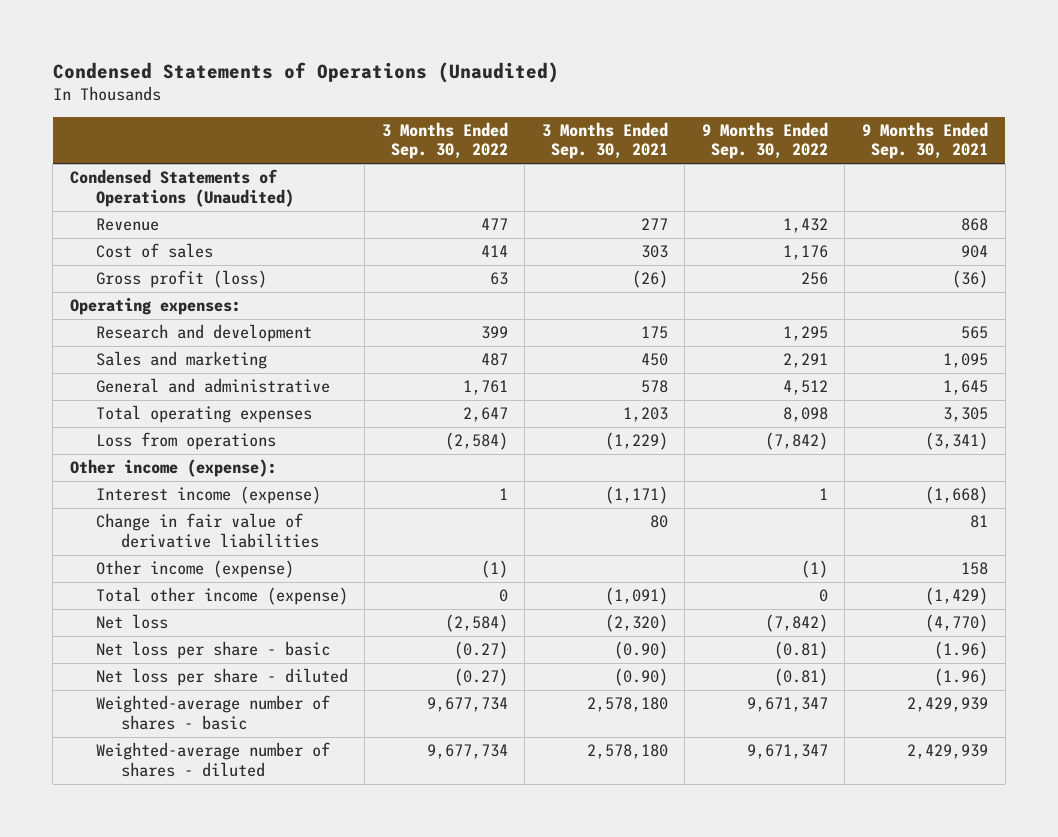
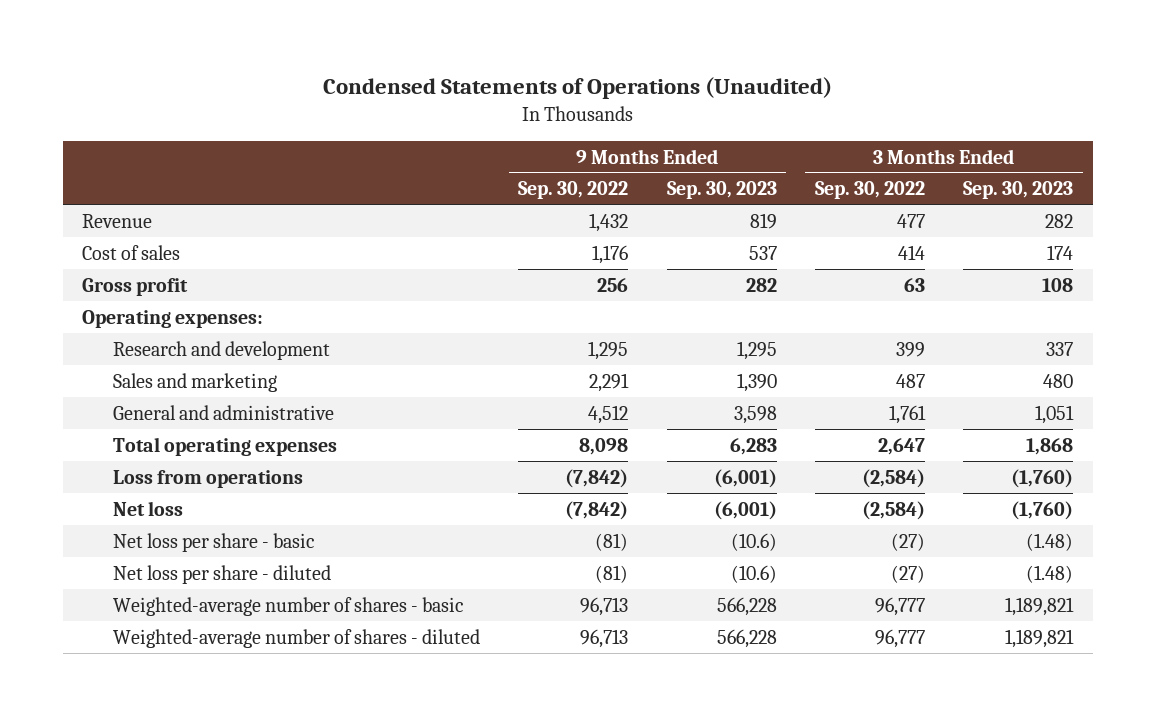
- | 3 Months Ended Sep. 30, 2022 | 3 Months Ended Sep. 30, 2021 | 9 Months Ended Sep. 30, 2022 | 9 Months Ended Sep. 30, 2021
+ | 9 Months Ended Sep. 30, 2022 | 9 Months Ended Sep. 30, 2023 | 3 Months Ended Sep. 30, 2022 | 3 Months Ended Sep. 30, 2023
- Condensed Statements of Operations (Unaudited)
- Gross profit (loss) | 63 | (26) | 256 | (36)
+ Gross profit | 256 | 282 | 63 | 108
- Other income (expense):
- Interest income (expense) | 1 | (1,171) | 1 | (1,668)
- Change in fair value of derivative liabilities | | 80 | | 81
- Other income (expense) | (1) | | (1) | 158
- Total other income (expense) | 0 | (1,091) | 0 | (1,429)
- Net loss per share - basic | (0.27) | (0.90) | (0.81) | (1.96)
- Net loss per share - diluted | (0.27) | (0.90) | (0.81) | (1.96)
- Weighted-average number of shares - basic | 9,677,734 | 2,578,180 | 9,671,347 | 2,429,939
- Weighted-average number of shares - diluted | 9,677,734 | 2,578,180 | 9,671,347 | 2,429,939
+ Net loss per share - basic | (81) | (10.6) | (27) | (1.48)
+ Net loss per share - diluted | (81) | (10.6) | (27) | (1.48)
+ Weighted-average number of shares - basic | 96,713 | 566,228 | 96,777 | 1,189,821
+ Weighted-average number of shares - diluted | 96,713 | 566,228 | 96,777 | 1,189,821

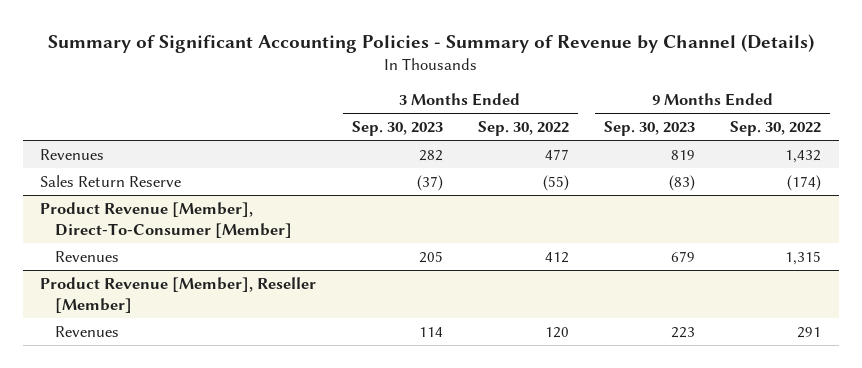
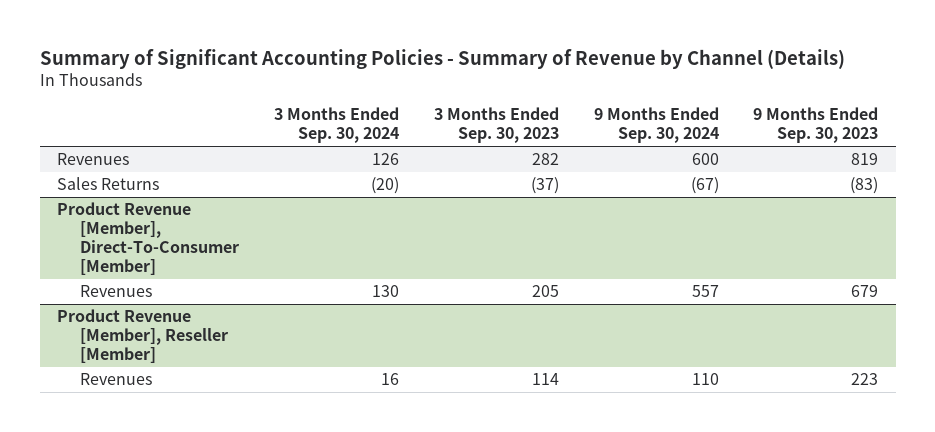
- | 3 Months Ended Sep. 30, 2023 | 3 Months Ended Sep. 30, 2022 | 9 Months Ended Sep. 30, 2023 | 9 Months Ended Sep. 30, 2022
+ | 3 Months Ended Sep. 30, 2024 | 3 Months Ended Sep. 30, 2023 | 9 Months Ended Sep. 30, 2024 | 9 Months Ended Sep. 30, 2023
- Sales Return Reserve | (37) | (55) | (83) | (174)
+ Sales Returns | (20) | (37) | (67) | (83)

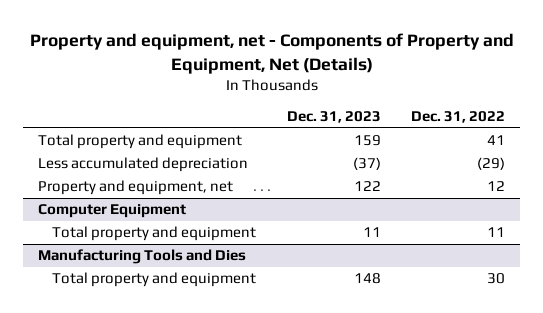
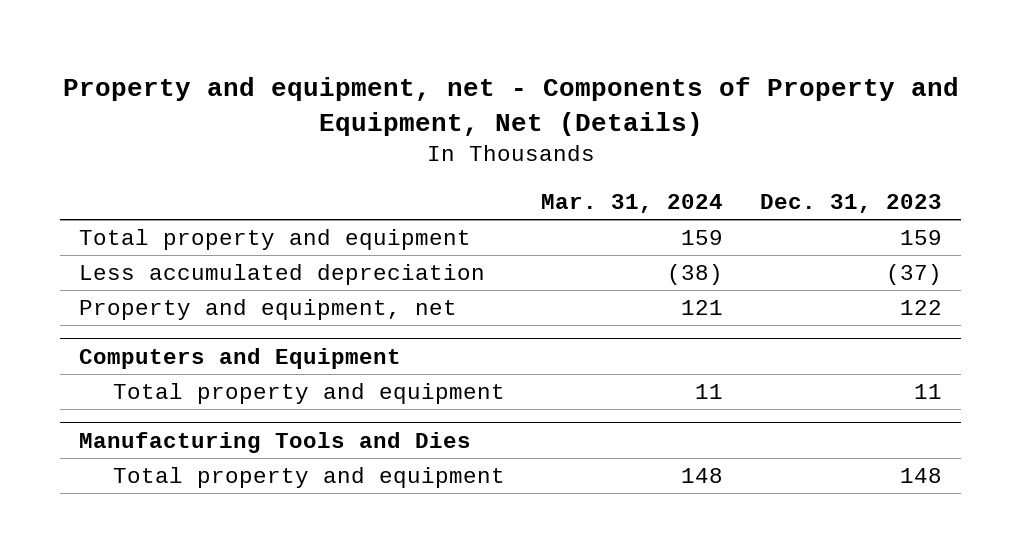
- | Dec. 31, 2023 | Dec. 31, 2022
+ | Mar. 31, 2024 | Dec. 31, 2023
- Computer Equipment
+ Computers and Equipment

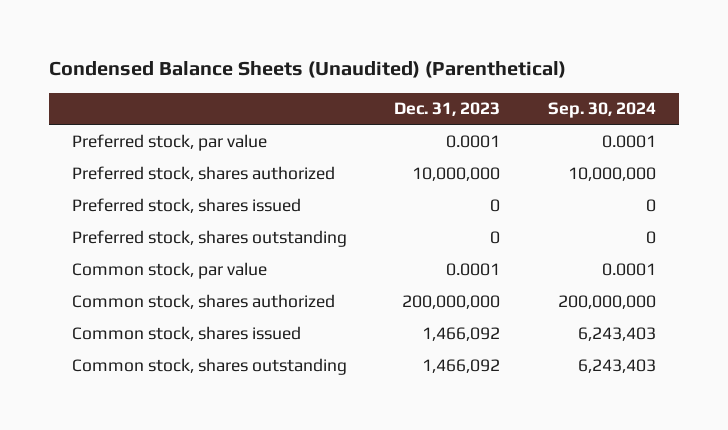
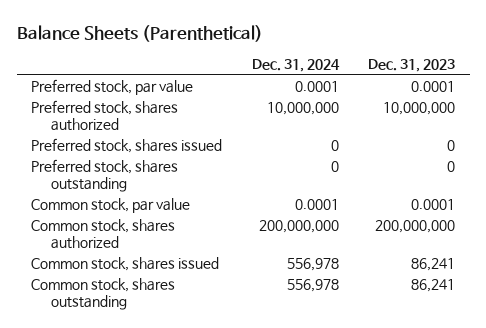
- Condensed Balance Sheets (Unaudited) (Parenthetical)
+ Balance Sheets (Parenthetical)
- | Dec. 31, 2023 | Sep. 30, 2024
+ | Dec. 31, 2024 | Dec. 31, 2023
- Common stock, shares issued | 1,466,092 | 6,243,403
- Common stock, shares outstanding | 1,466,092 | 6,243,403
+ Common stock, shares issued | 556,978 | 86,241
+ Common stock, shares outstanding | 556,978 | 86,241

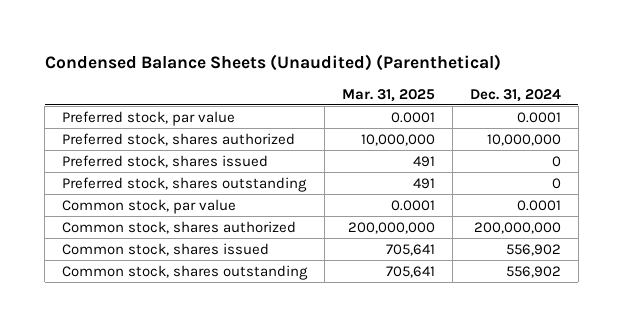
- Balance Sheets (Parenthetical)
+ Condensed Balance Sheets (Unaudited) (Parenthetical)
- | Dec. 31, 2024 | Dec. 31, 2023
+ | Mar. 31, 2025 | Dec. 31, 2024
- Common stock, shares issued | 556,978 | 86,241
- Common stock, shares outstanding | 556,978 | 86,241
+ Common stock, shares issued | 705,641 | 556,902
+ Common stock, shares outstanding | 705,641 | 556,902

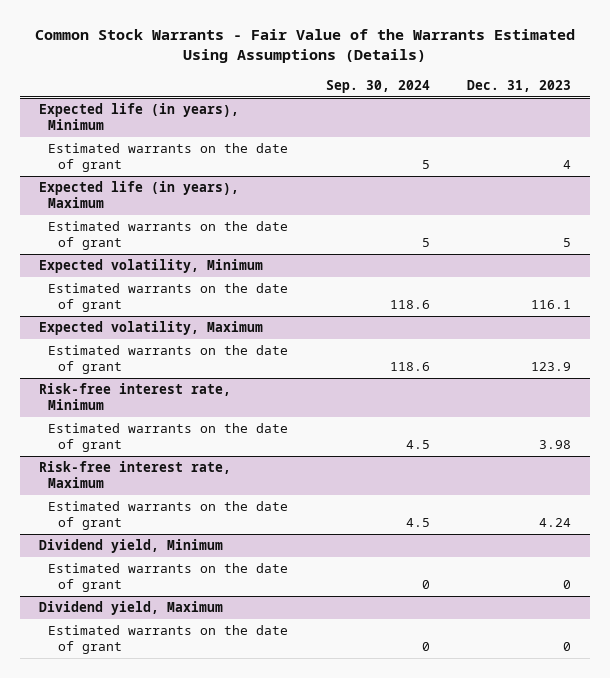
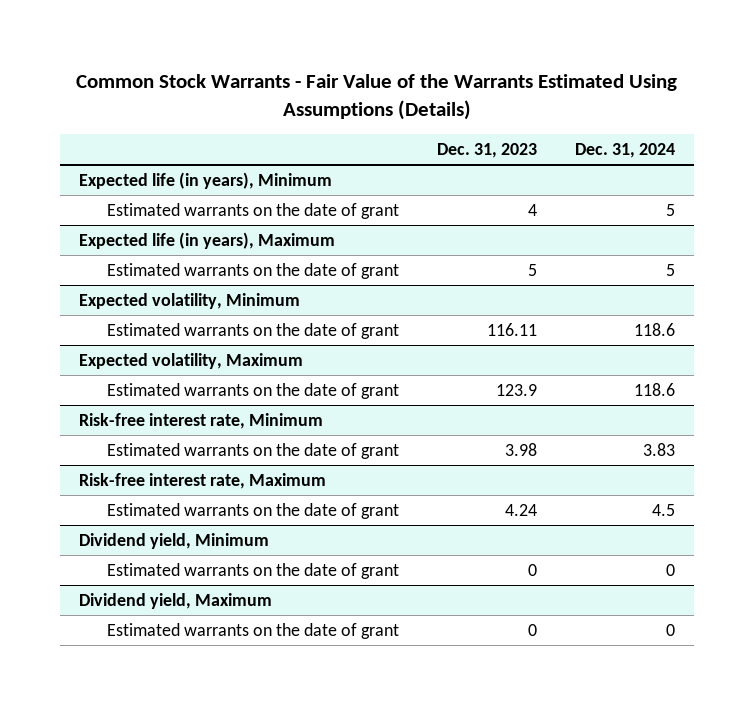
- | Sep. 30, 2024 | Dec. 31, 2023
+ | Dec. 31, 2023 | Dec. 31, 2024
@ Expected volatility, Minimum
- Estimated warrants on the date of grant | 118.6 | 116.1
+ Estimated warrants on the date of grant | 116.11 | 118.6

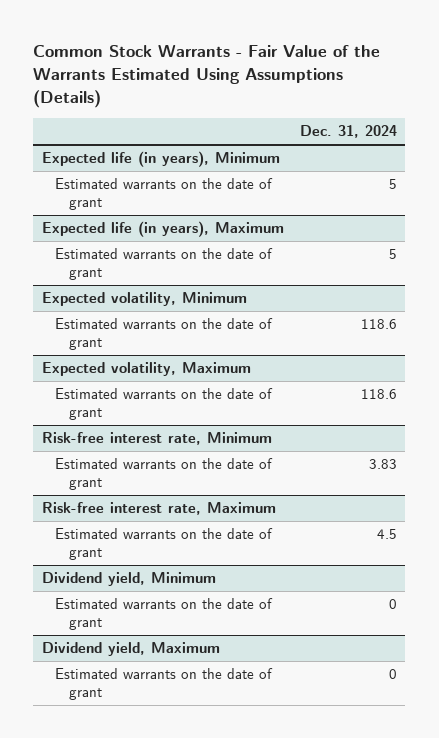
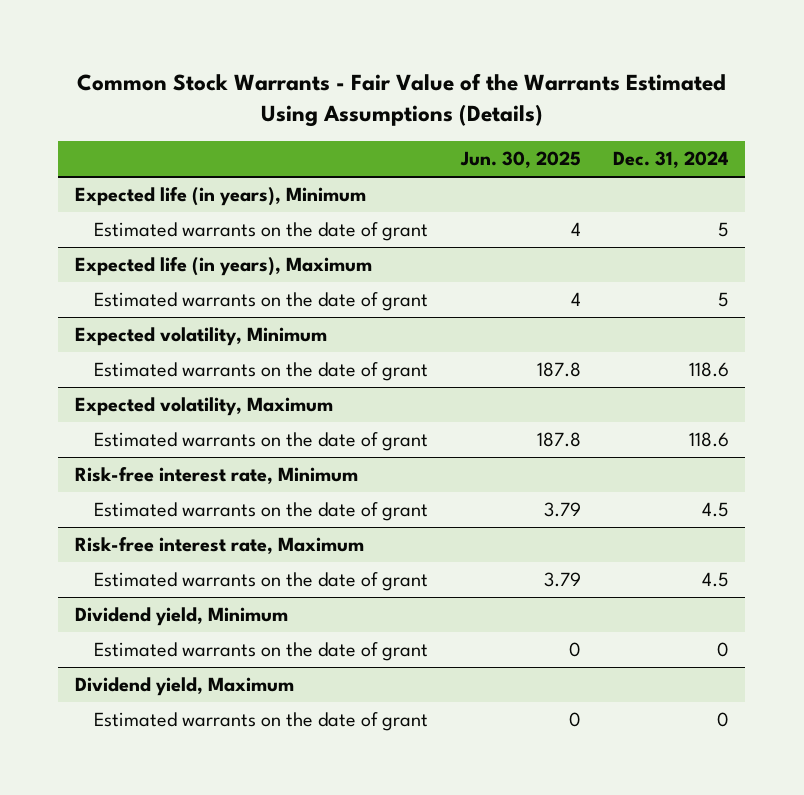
- | Dec. 31, 2024
+ | Jun. 30, 2025 | Dec. 31, 2024
@ Risk-free interest rate, Minimum
- Estimated warrants on the date of grant | 3.83
+ Estimated warrants on the date of grant | 3.79 | 4.5

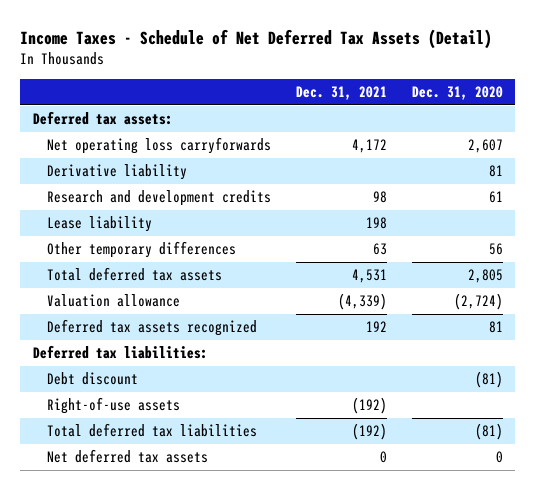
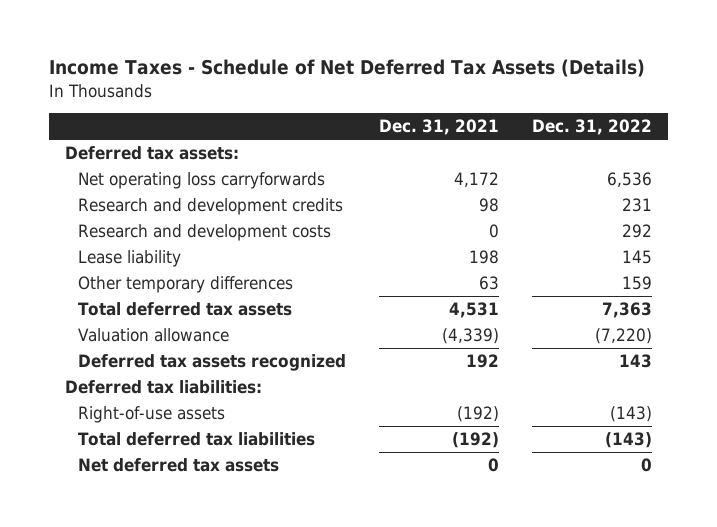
- Income Taxes - Schedule of Net Deferred Tax Assets (Detail)
+ Income Taxes - Schedule of Net Deferred Tax Assets (Details)
- | Dec. 31, 2021 | Dec. 31, 2020
+ | Dec. 31, 2021 | Dec. 31, 2022
- Derivative liability | | 81
+ Research and development costs | 0 | 292
- Debt discount | | (81)

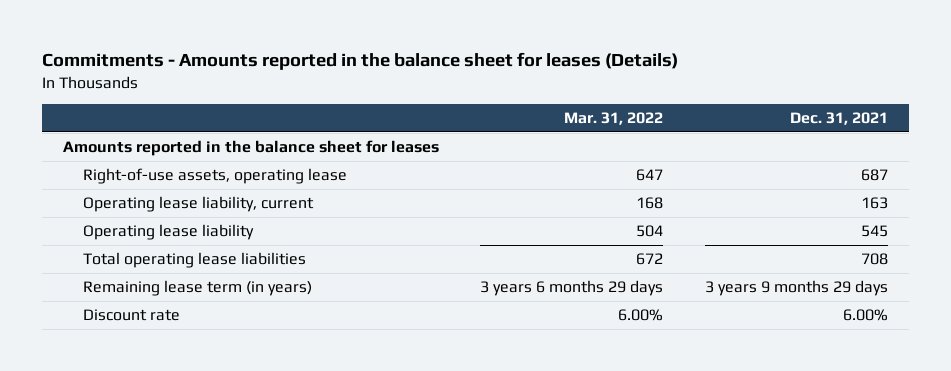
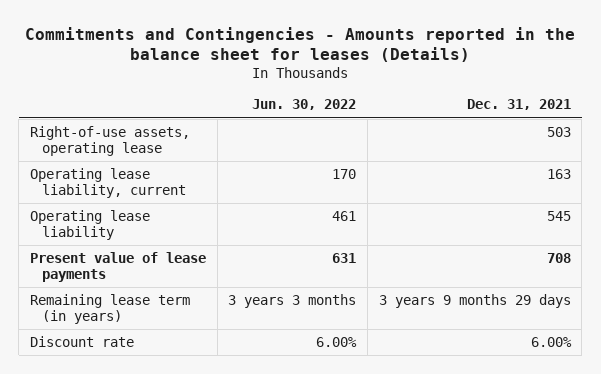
- Commitments - Amounts reported in the balance sheet for leases (Details)
+ Commitments and Contingencies - Amounts reported in the balance sheet for leases (Details)
- | Mar. 31, 2022 | Dec. 31, 2021
+ | Jun. 30, 2022 | Dec. 31, 2021
- Amounts reported in the balance sheet for leases
- Right-of-use assets, operating lease | 647 | 687
+ Right-of-use assets, operating lease | | 503
- Total operating lease liabilities | 672 | 708
+ Present value of lease payments | 631 | 708

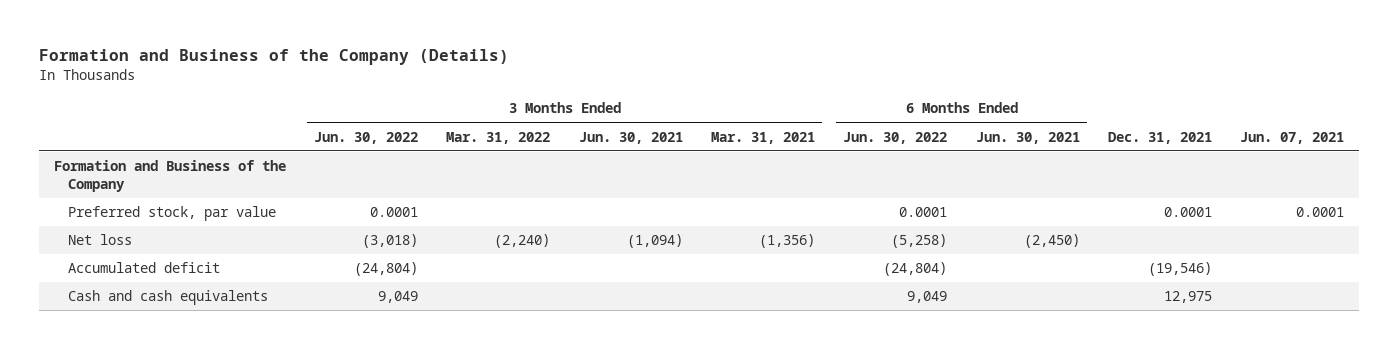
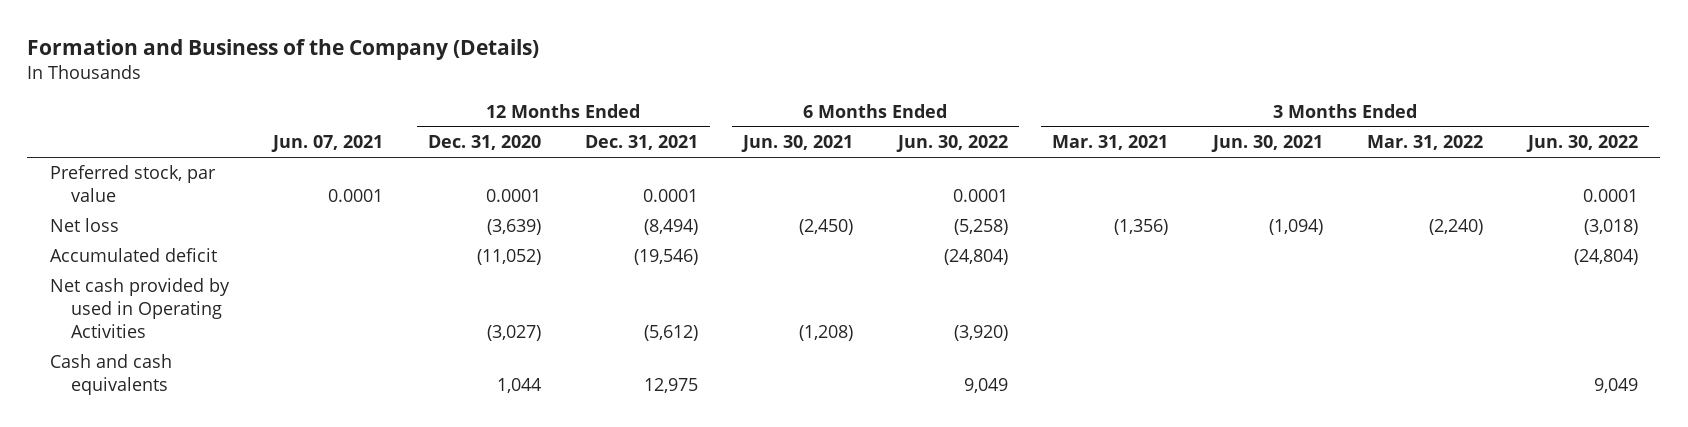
- | 3 Months Ended Jun. 30, 2022 | 3 Months Ended Mar. 31, 2022 | 3 Months Ended Jun. 30, 2021 | 3 Months Ended Mar. 31, 2021 | 6 Months Ended Jun. 30, 2022 | 6 Months Ended Jun. 30, 2021 | Dec. 31, 2021 | Jun. 07, 2021
+ | Jun. 07, 2021 | 12 Months Ended Dec. 31, 2020 | 12 Months Ended Dec. 31, 2021 | 6 Months Ended Jun. 30, 2021 | 6 Months Ended Jun. 30, 2022 | 3 Months Ended Mar. 31, 2021 | 3 Months Ended Jun. 30, 2021 | 3 Months Ended Mar. 31, 2022 | 3 Months Ended Jun. 30, 2022
- Formation and Business of the Company
+ Net cash provided by used in Operating Activities | | (3,027) | (5,612) | (1,208) | (3,920) | | | |

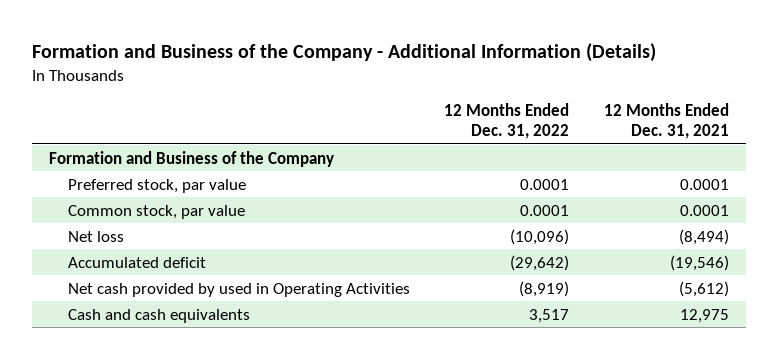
- Formation and Business of the Company (Details)
+ Formation and Business of the Company - Additional Information (Details)
- | Jun. 07, 2021 | 12 Months Ended Dec. 31, 2020 | 12 Months Ended Dec. 31, 2021 | 6 Months Ended Jun. 30, 2021 | 6 Months Ended Jun. 30, 2022 | 3 Months Ended Mar. 31, 2021 | 3 Months Ended Jun. 30, 2021 | 3 Months Ended Mar. 31, 2022 | 3 Months Ended Jun. 30, 2022
+ | 12 Months Ended Dec. 31, 2022 | 12 Months Ended Dec. 31, 2021
+ Formation and Business of the Company
+ Common stock, par value | 0.0001 | 0.0001

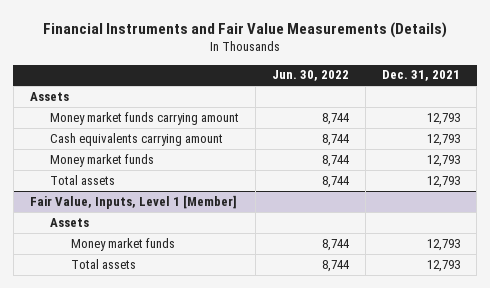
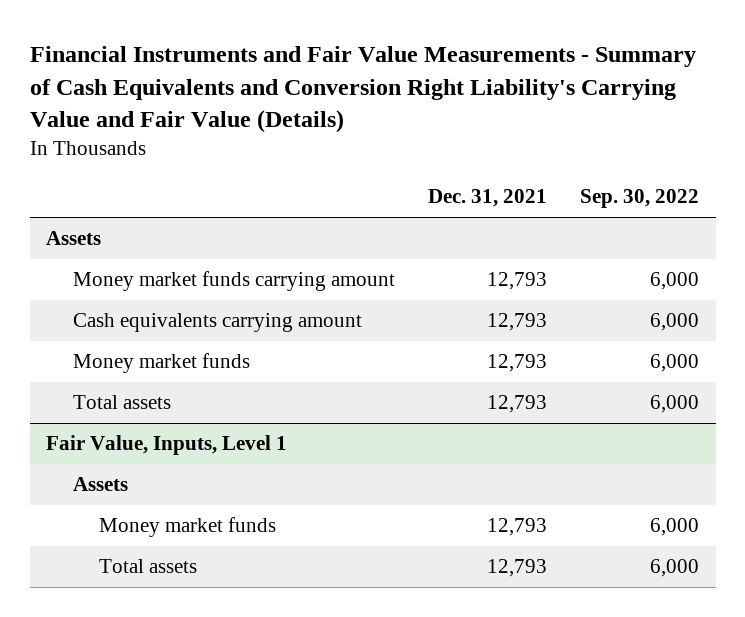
- Financial Instruments and Fair Value Measurements (Details)
+ Financial Instruments and Fair Value Measurements - Summary of Cash Equivalents and Conversion Right Liability's Carrying Value and Fair Value (Details)
- | Jun. 30, 2022 | Dec. 31, 2021
+ | Dec. 31, 2021 | Sep. 30, 2022
- Fair Value, Inputs, Level 1 [Member]
+ Fair Value, Inputs, Level 1

